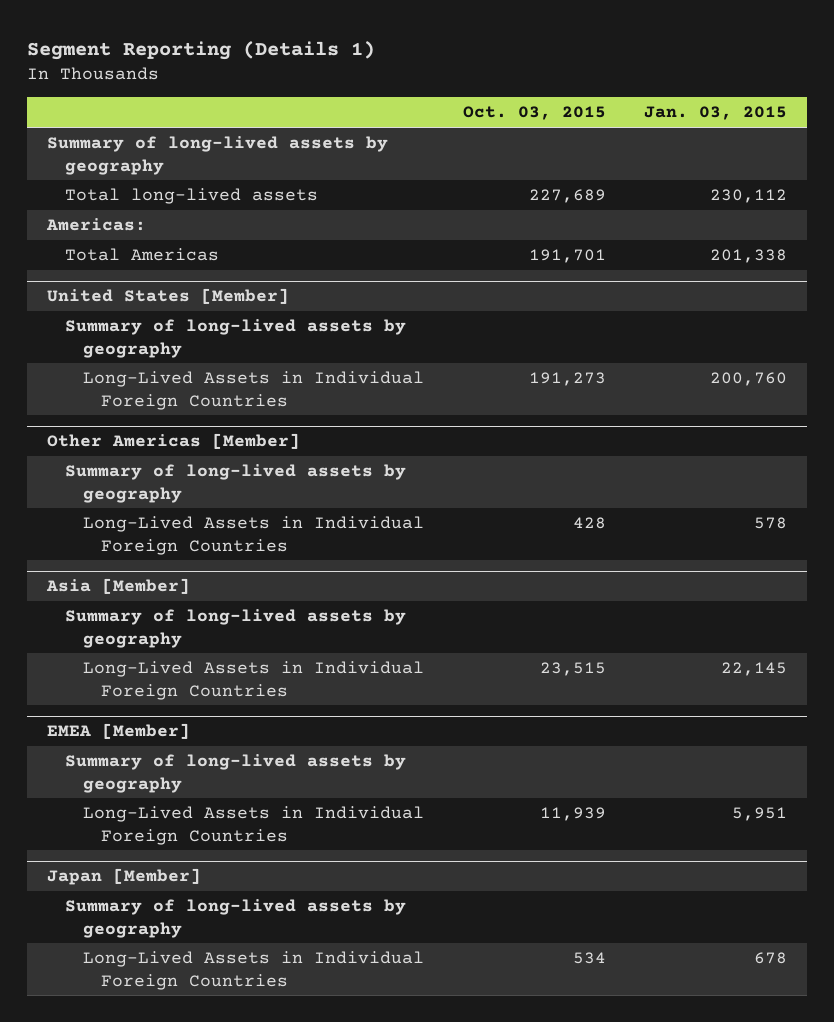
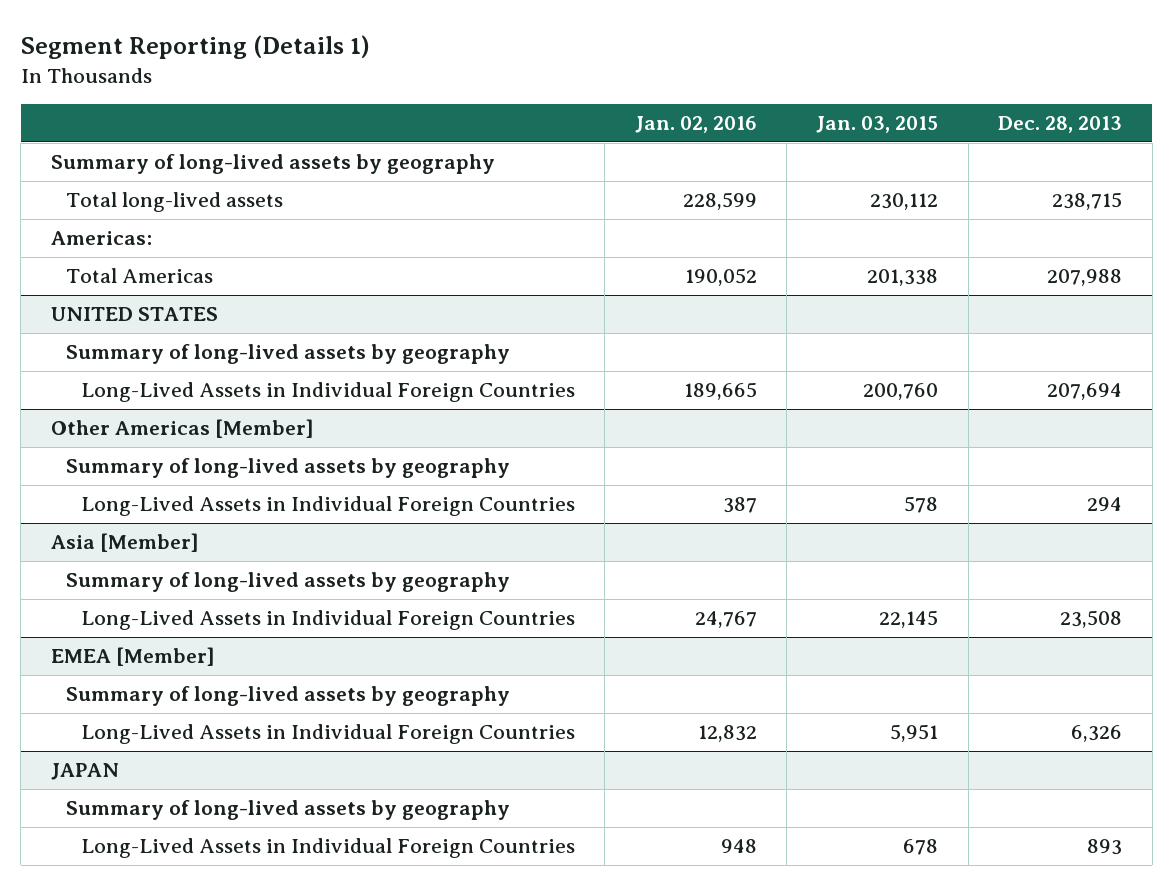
- | Oct. 03, 2015 | Jan. 03, 2015
+ | Jan. 02, 2016 | Jan. 03, 2015 | Dec. 28, 2013
- United States [Member]
+ UNITED STATES
- Japan [Member]
+ JAPAN

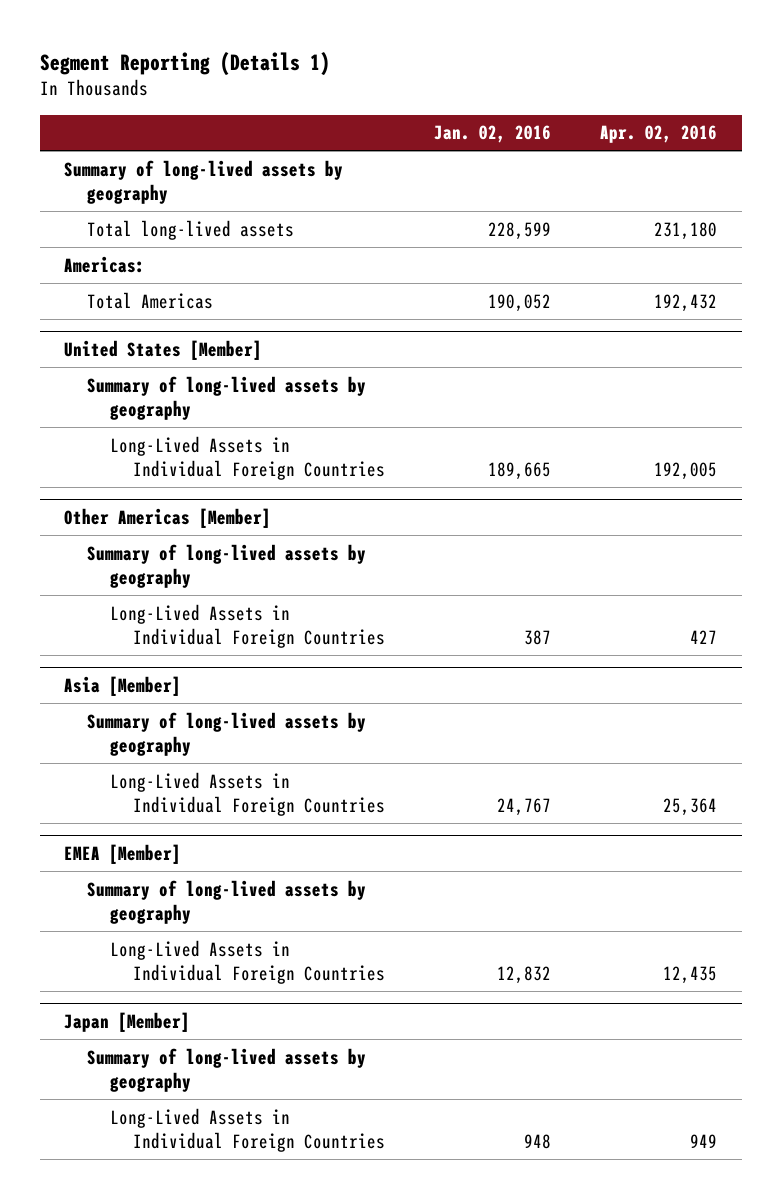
- | Jan. 02, 2016 | Jan. 03, 2015 | Dec. 28, 2013
+ | Jan. 02, 2016 | Apr. 02, 2016
- UNITED STATES
+ United States [Member]
- JAPAN
+ Japan [Member]

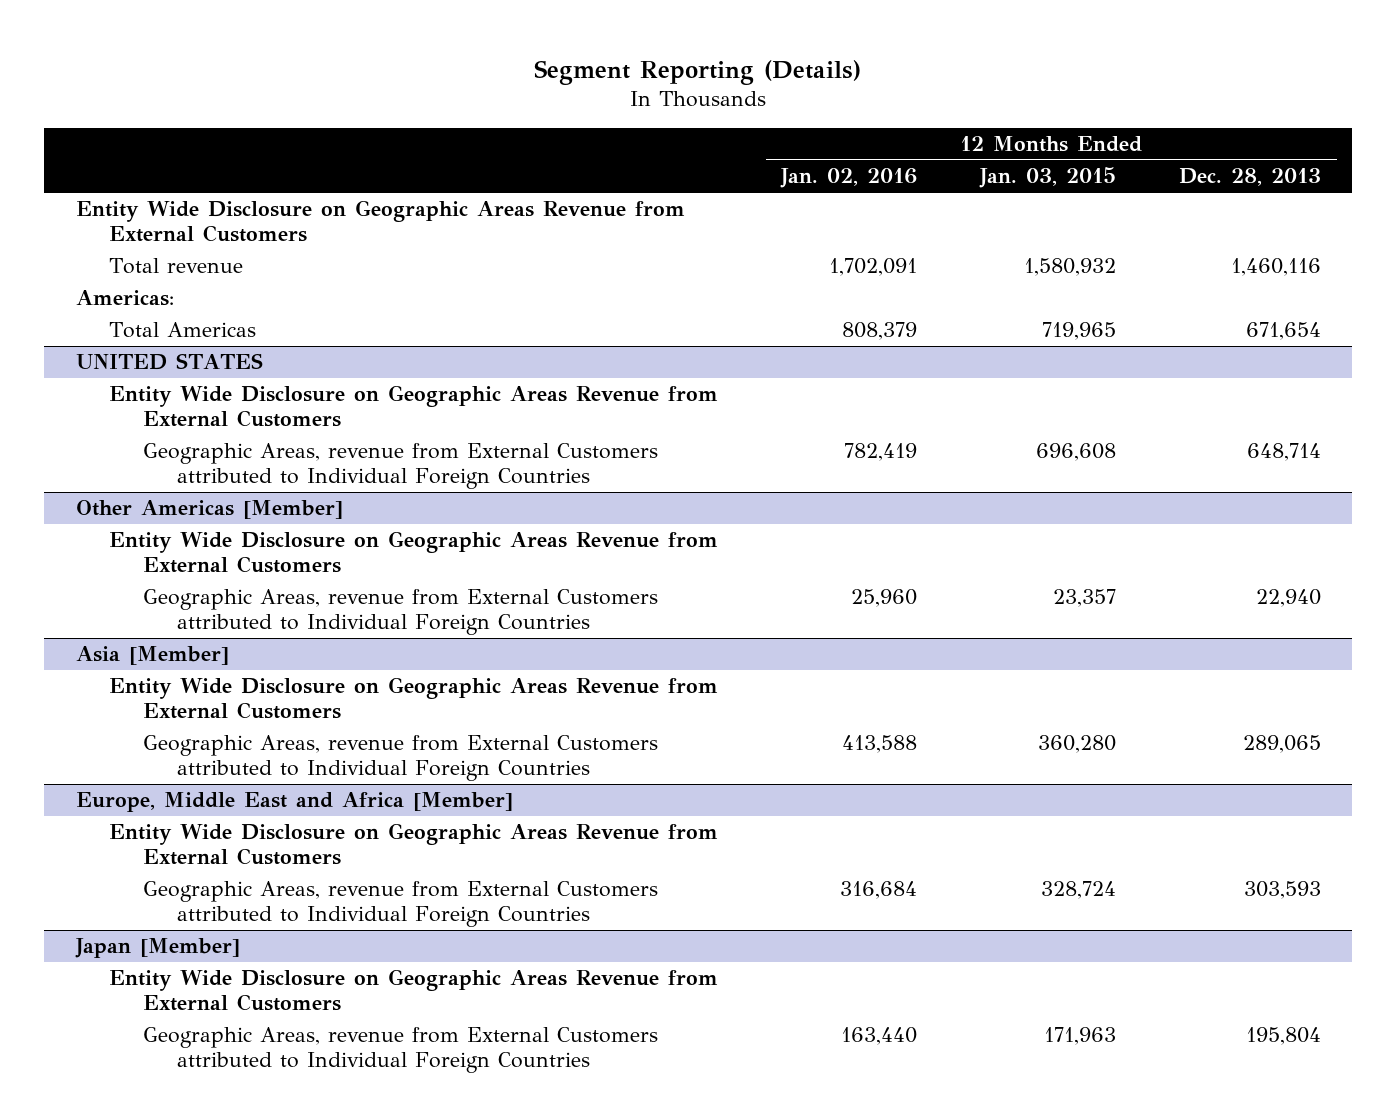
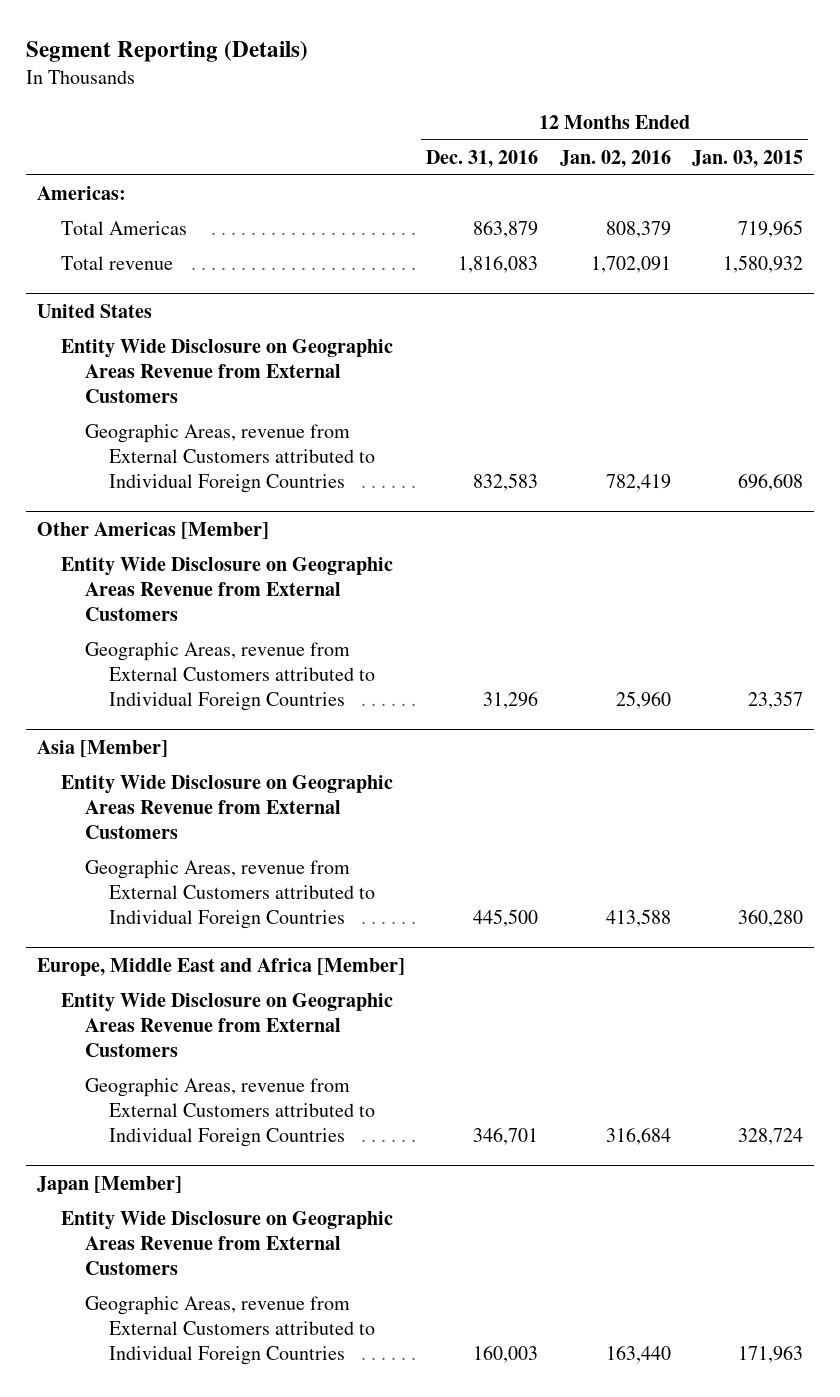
- | 12 Months Ended Jan. 02, 2016 | 12 Months Ended Jan. 03, 2015 | 12 Months Ended Dec. 28, 2013
+ | 12 Months Ended Dec. 31, 2016 | 12 Months Ended Jan. 02, 2016 | 12 Months Ended Jan. 03, 2015
- Entity Wide Disclosure on Geographic Areas Revenue from External Customers
- UNITED STATES
moved down: Total revenue | 1,816,083 | 1,702,091 | 1,580,932
+ United States

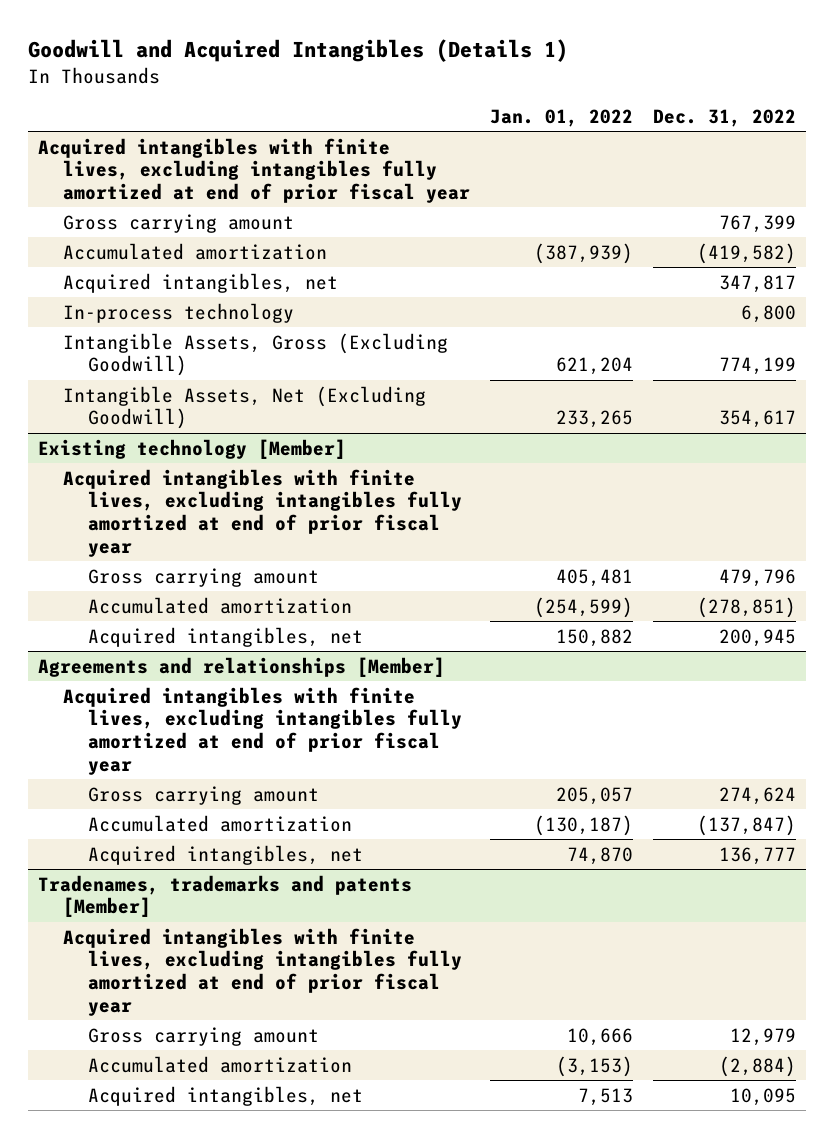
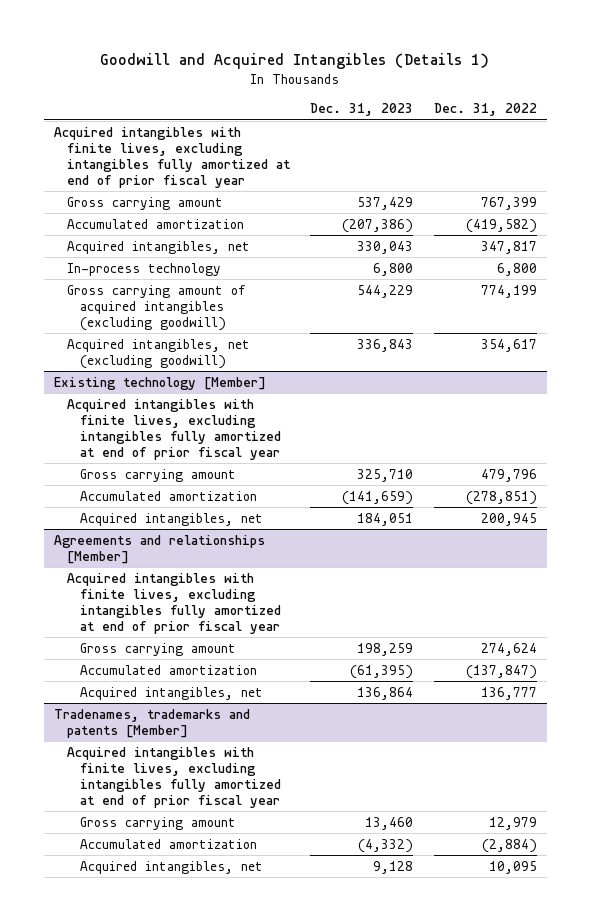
- | Jan. 01, 2022 | Dec. 31, 2022
+ | Dec. 31, 2023 | Dec. 31, 2022
- Intangible Assets, Gross (Excluding Goodwill) | 621,204 | 774,199
- Intangible Assets, Net (Excluding Goodwill) | 233,265 | 354,617
+ Gross carrying amount of acquired intangibles (excluding goodwill) | 544,229 | 774,199
+ Acquired intangibles, net (excluding goodwill) | 336,843 | 354,617

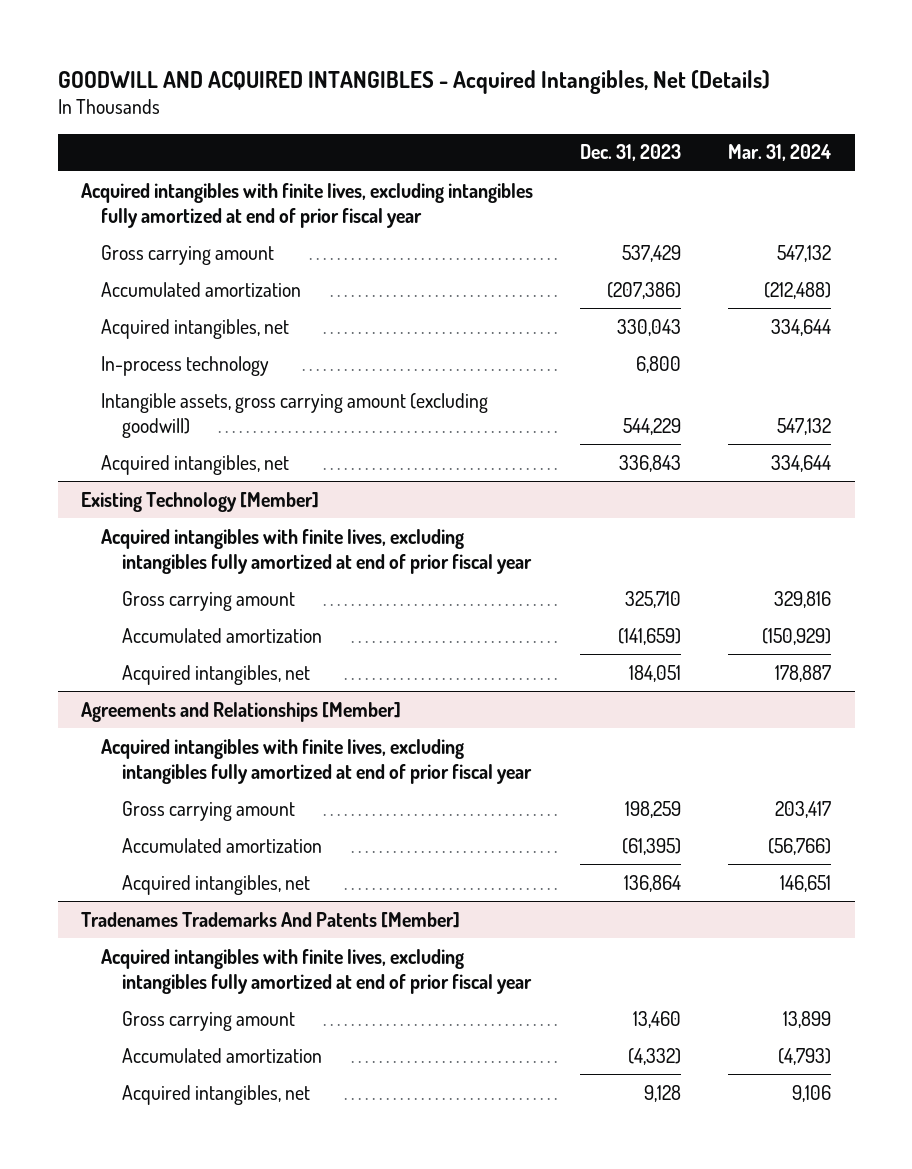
- Goodwill and Acquired Intangibles (Details 1)
+ GOODWILL AND ACQUIRED INTANGIBLES - Acquired Intangibles, Net (Details)
- | Dec. 31, 2023 | Dec. 31, 2022
+ | Dec. 31, 2023 | Mar. 31, 2024
- Gross carrying amount of acquired intangibles (excluding goodwill) | 544,229 | 774,199
- Acquired intangibles, net (excluding goodwill) | 336,843 | 354,617
- Existing technology [Member]
+ Intangible assets, gross carrying amount (excluding goodwill) | 544,229 | 547,132
+ Acquired intangibles, net | 336,843 | 334,644
+ Existing Technology [Member]
- Agreements and relationships [Member]
+ Agreements and Relationships [Member]
- Tradenames, trademarks and patents [Member]
+ Tradenames Trademarks And Patents [Member]

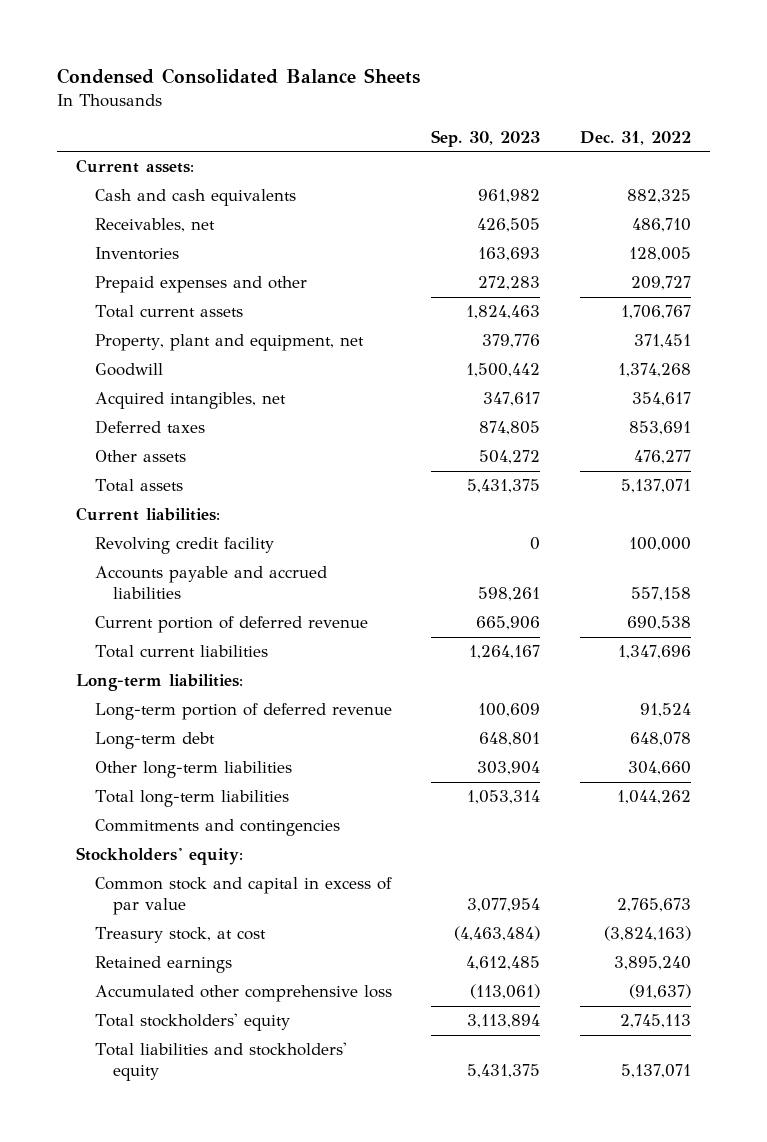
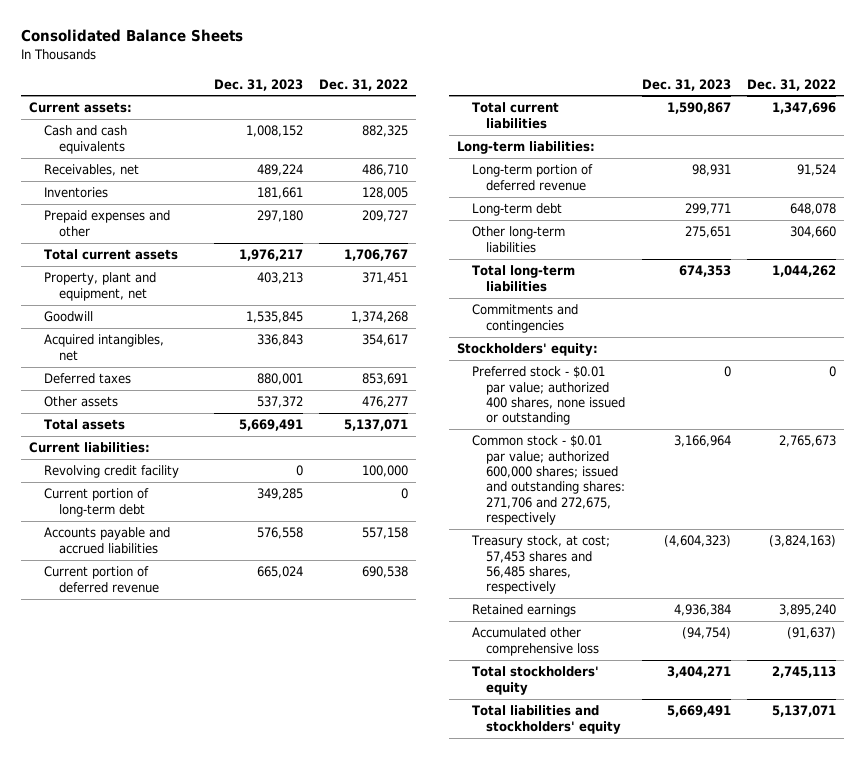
- Condensed Consolidated Balance Sheets
+ Consolidated Balance Sheets
- | Sep. 30, 2023 | Dec. 31, 2022
+ | Dec. 31, 2023 | Dec. 31, 2022
+ Current portion of long-term debt | 349,285 | 0
- Common stock and capital in excess of par value | 3,077,954 | 2,765,673
- Treasury stock, at cost | (4,463,484) | (3,824,163)
+ Preferred stock - $0.01 par value; authorized 400 shares, none issued or outstanding | 0 | 0
+ Common stock - $0.01 par value; authorized 600,000 shares; issued and outstanding shares: 271,706 and 272,675, respectively | 3,166,964 | 2,765,673
+ Treasury stock, at cost; 57,453 shares and 56,485 shares, respectively | (4,604,323) | (3,824,163)

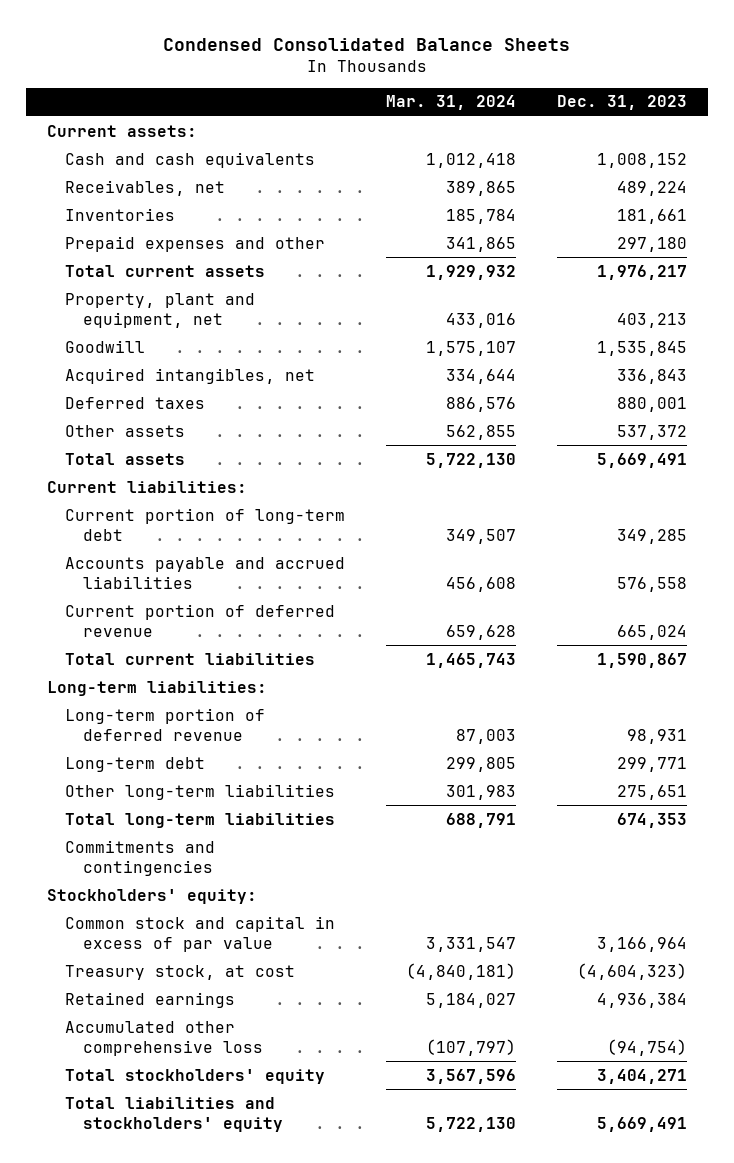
- Consolidated Balance Sheets
+ Condensed Consolidated Balance Sheets
- | Dec. 31, 2023 | Dec. 31, 2022
+ | Mar. 31, 2024 | Dec. 31, 2023
- Revolving credit facility | 0 | 100,000
- Preferred stock - $0.01 par value; authorized 400 shares, none issued or outstanding | 0 | 0
- Common stock - $0.01 par value; authorized 600,000 shares; issued and outstanding shares: 271,706 and 272,675, respectively | 3,166,964 | 2,765,673
- Treasury stock, at cost; 57,453 shares and 56,485 shares, respectively | (4,604,323) | (3,824,163)
+ Common stock and capital in excess of par value | 3,331,547 | 3,166,964
+ Treasury stock, at cost | (4,840,181) | (4,604,323)

